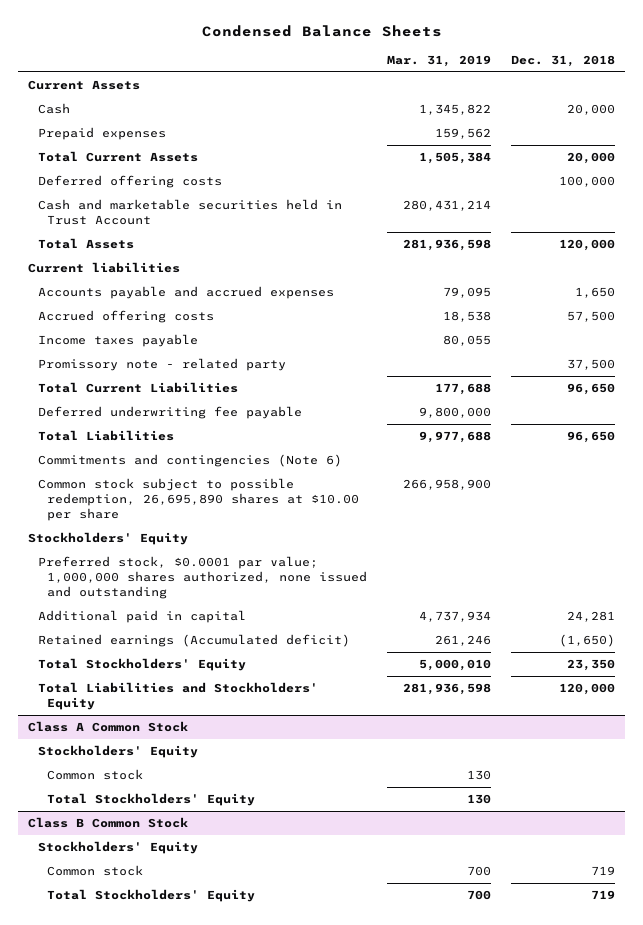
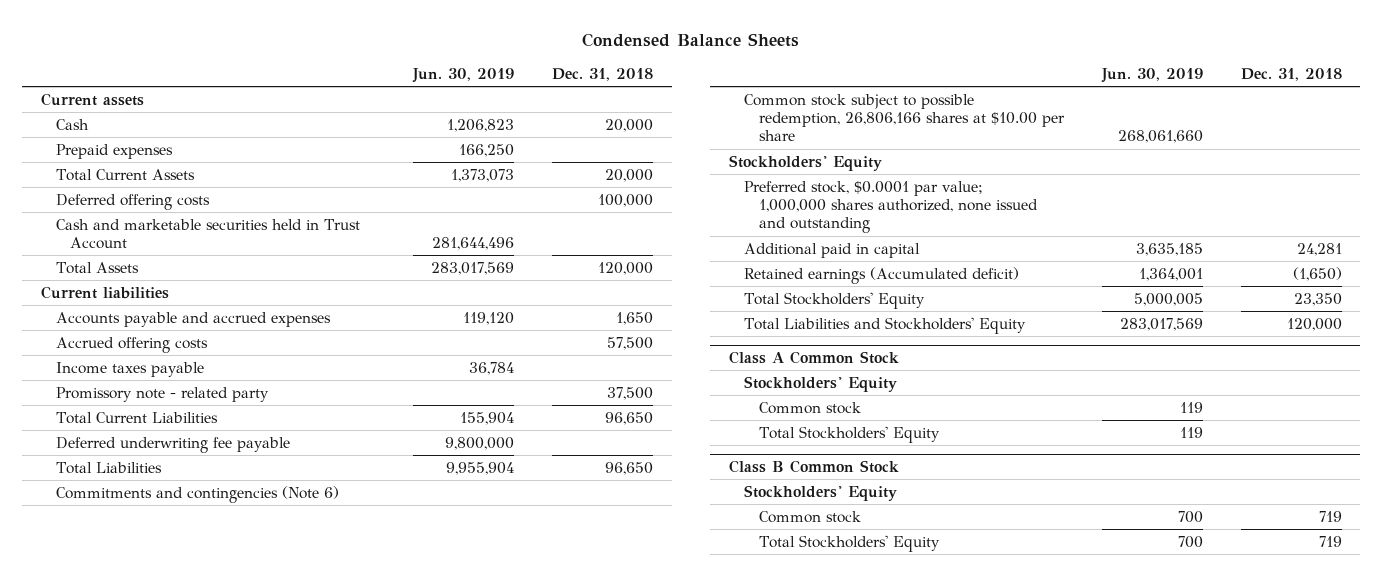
- | Mar. 31, 2019 | Dec. 31, 2018
+ | Jun. 30, 2019 | Dec. 31, 2018
- Current Assets
+ Current assets
- Common stock subject to possible redemption, 26,695,890 shares at $10.00 per share | 266,958,900 |
+ Common stock subject to possible redemption, 26,806,166 shares at $10.00 per share | 268,061,660 |

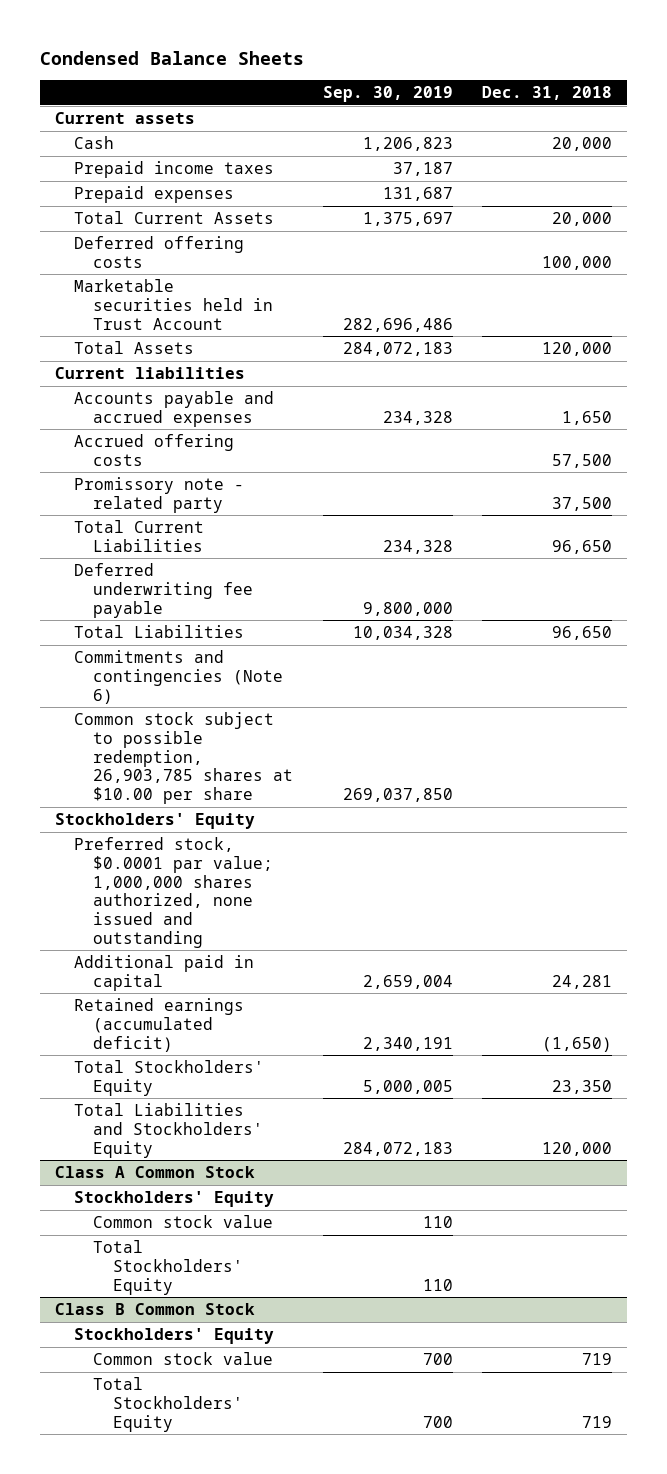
- | Jun. 30, 2019 | Dec. 31, 2018
+ | Sep. 30, 2019 | Dec. 31, 2018
+ Prepaid income taxes | 37,187 |
- Cash and marketable securities held in Trust Account | 281,644,496 |
+ Marketable securities held in Trust Account | 282,696,486 |
- Income taxes payable | 36,784 |
- Common stock subject to possible redemption, 26,806,166 shares at $10.00 per share | 268,061,660 |
+ Common stock subject to possible redemption, 26,903,785 shares at $10.00 per share | 269,037,850 |
- Retained earnings (Accumulated deficit) | 1,364,001 | (1,650)
+ Retained earnings (accumulated deficit) | 2,340,191 | (1,650)
@ Class A Common Stock
- Common stock | 119 |
+ Common stock value | 110 |
@ Class B Common Stock
- Common stock | 700 | 719
+ Common stock value | 700 | 719

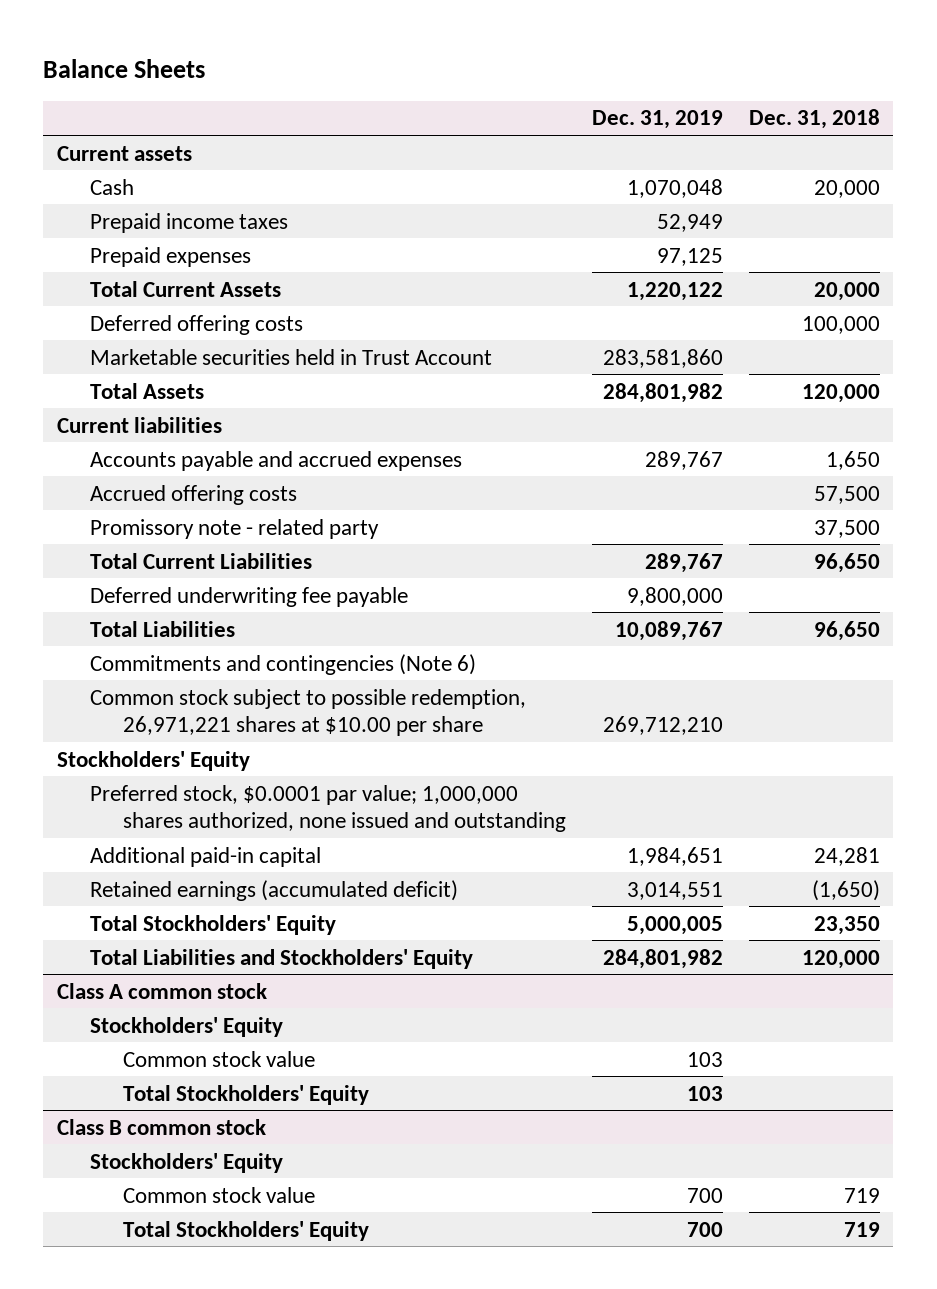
- Condensed Balance Sheets
+ Balance Sheets
- | Sep. 30, 2019 | Dec. 31, 2018
+ | Dec. 31, 2019 | Dec. 31, 2018
- Common stock subject to possible redemption, 26,903,785 shares at $10.00 per share | 269,037,850 |
+ Common stock subject to possible redemption, 26,971,221 shares at $10.00 per share | 269,712,210 |
- Additional paid in capital | 2,659,004 | 24,281
+ Additional paid-in capital | 1,984,651 | 24,281
- Class A Common Stock
+ Class A common stock
- Class B Common Stock
+ Class B common stock

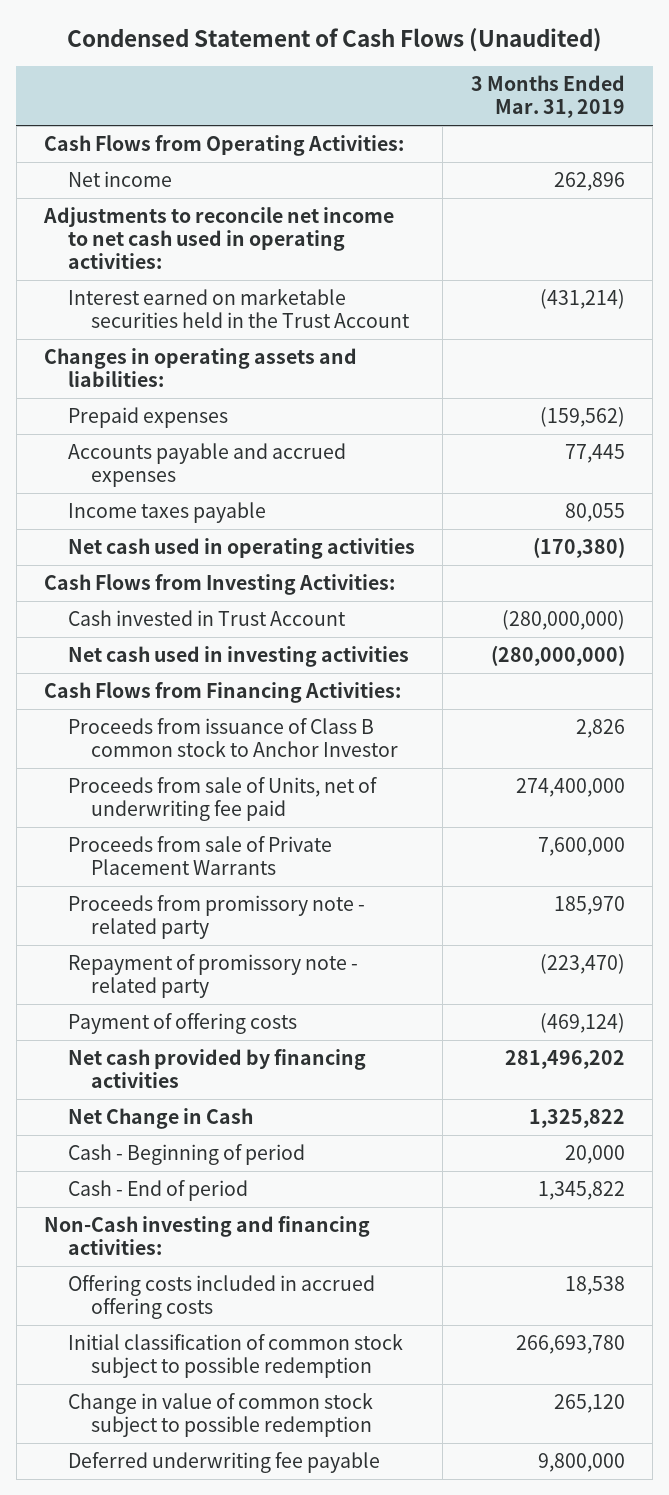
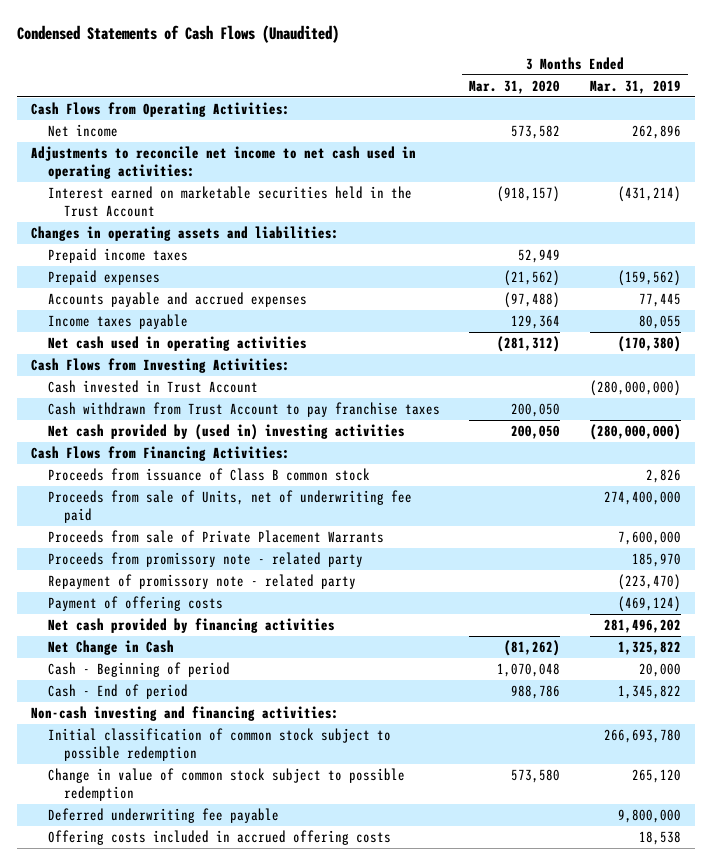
- Condensed Statement of Cash Flows (Unaudited)
+ Condensed Statements of Cash Flows (Unaudited)
- | 3 Months Ended Mar. 31, 2019
+ | 3 Months Ended Mar. 31, 2020 | 3 Months Ended Mar. 31, 2019
+ Prepaid income taxes | 52,949 |
- Net cash used in investing activities | (280,000,000)
+ Cash withdrawn from Trust Account to pay franchise taxes | 200,050 |
+ Net cash provided by (used in) investing activities | 200,050 | (280,000,000)
- Proceeds from issuance of Class B common stock to Anchor Investor | 2,826
+ Proceeds from issuance of Class B common stock | | 2,826
- Non-Cash investing and financing activities:
+ Non-cash investing and financing activities:
moved down: Offering costs included in accrued offering costs | | 18,538

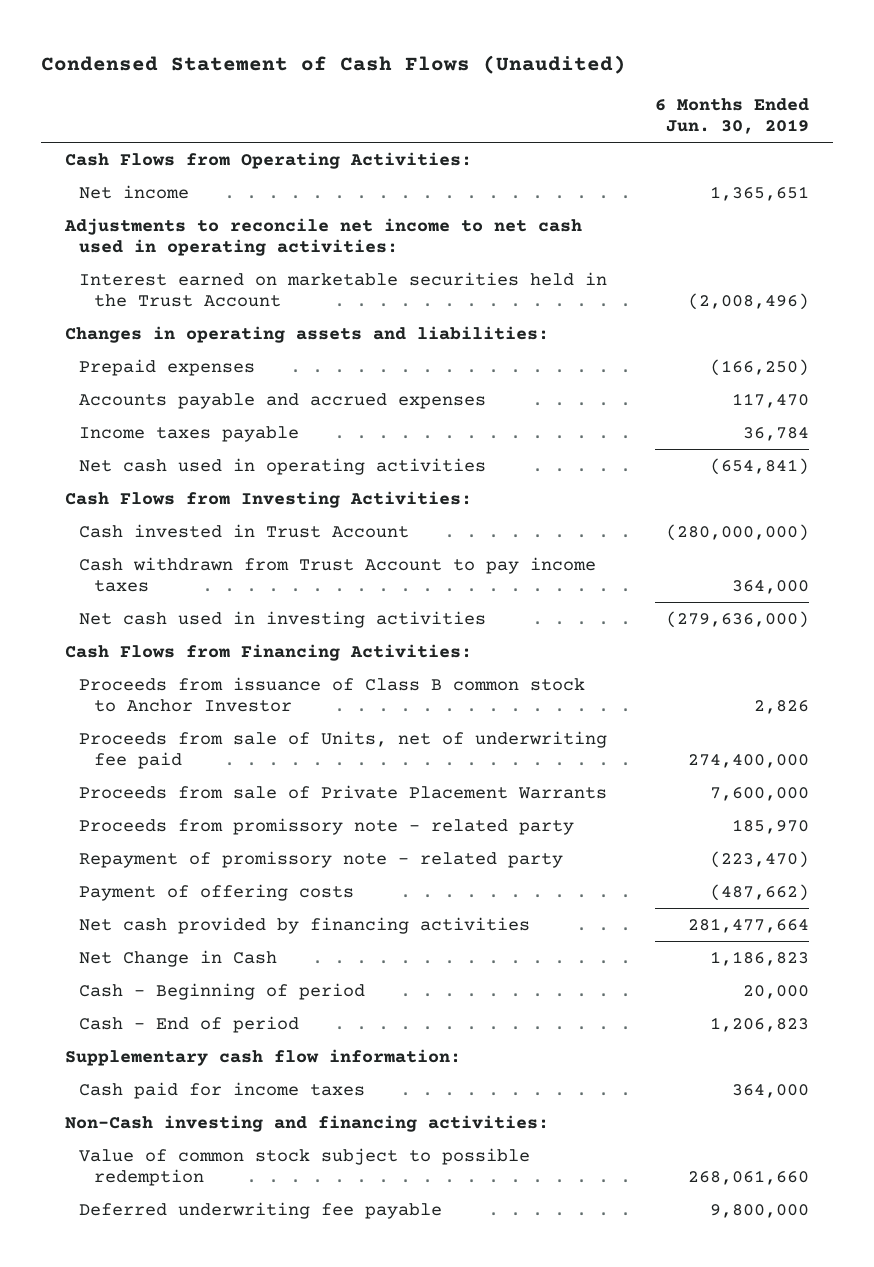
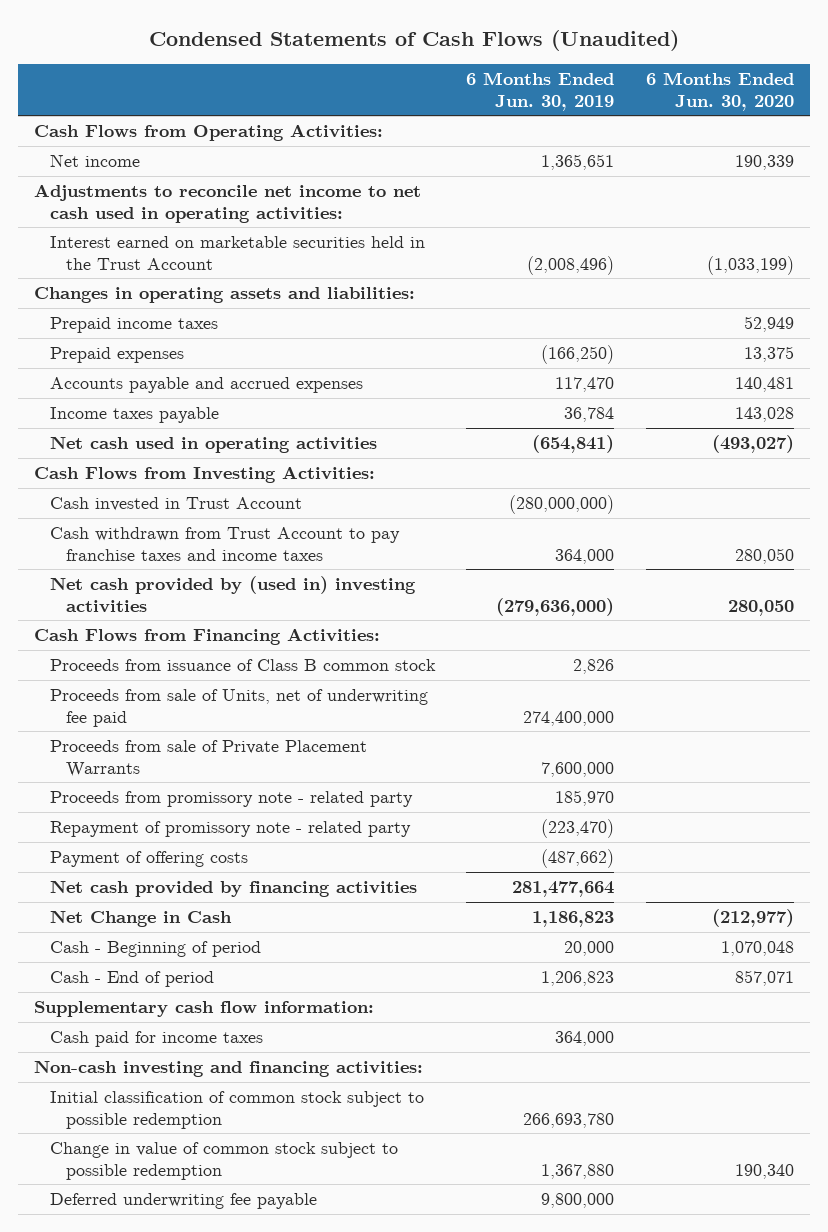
- Condensed Statement of Cash Flows (Unaudited)
+ Condensed Statements of Cash Flows (Unaudited)
- | 6 Months Ended Jun. 30, 2019
+ | 6 Months Ended Jun. 30, 2019 | 6 Months Ended Jun. 30, 2020
+ Prepaid income taxes | | 52,949
- Cash withdrawn from Trust Account to pay income taxes | 364,000
- Net cash used in investing activities | (279,636,000)
+ Cash withdrawn from Trust Account to pay franchise taxes and income taxes | 364,000 | 280,050
+ Net cash provided by (used in) investing activities | (279,636,000) | 280,050
- Proceeds from issuance of Class B common stock to Anchor Investor | 2,826
+ Proceeds from issuance of Class B common stock | 2,826 |
- Non-Cash investing and financing activities:
- Value of common stock subject to possible redemption | 268,061,660
+ Non-cash investing and financing activities:
+ Initial classification of common stock subject to possible redemption | 266,693,780 |
+ Change in value of common stock subject to possible redemption | 1,367,880 | 190,340

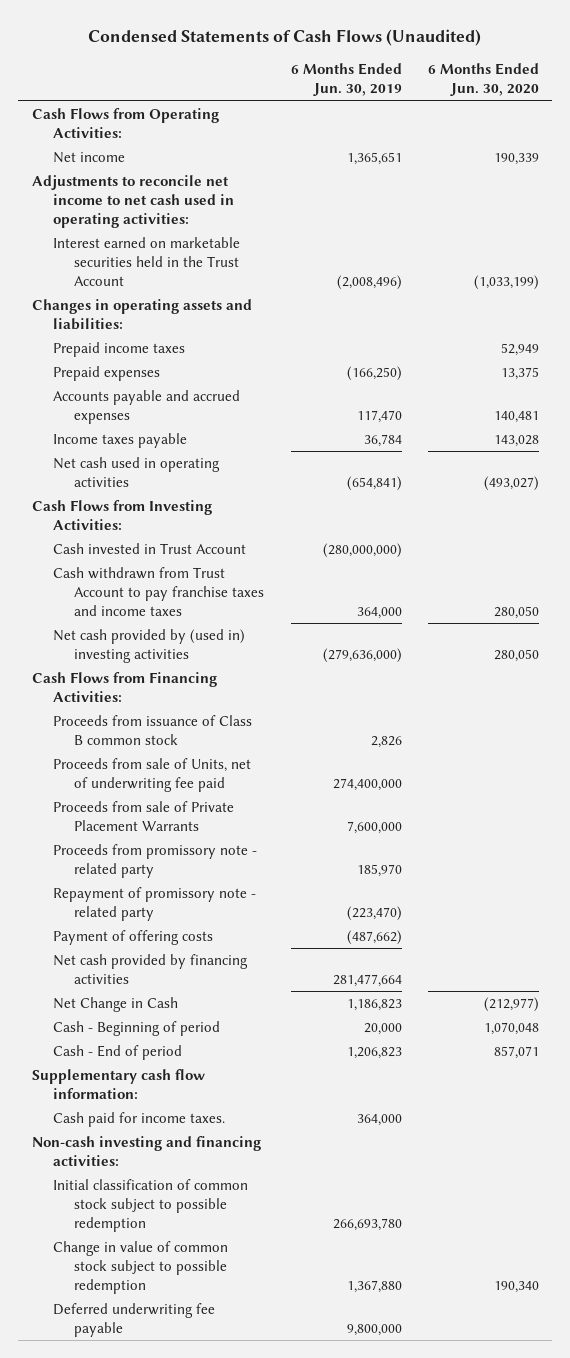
- Cash paid for income taxes | 364,000 |
+ Cash paid for income taxes. | 364,000 |

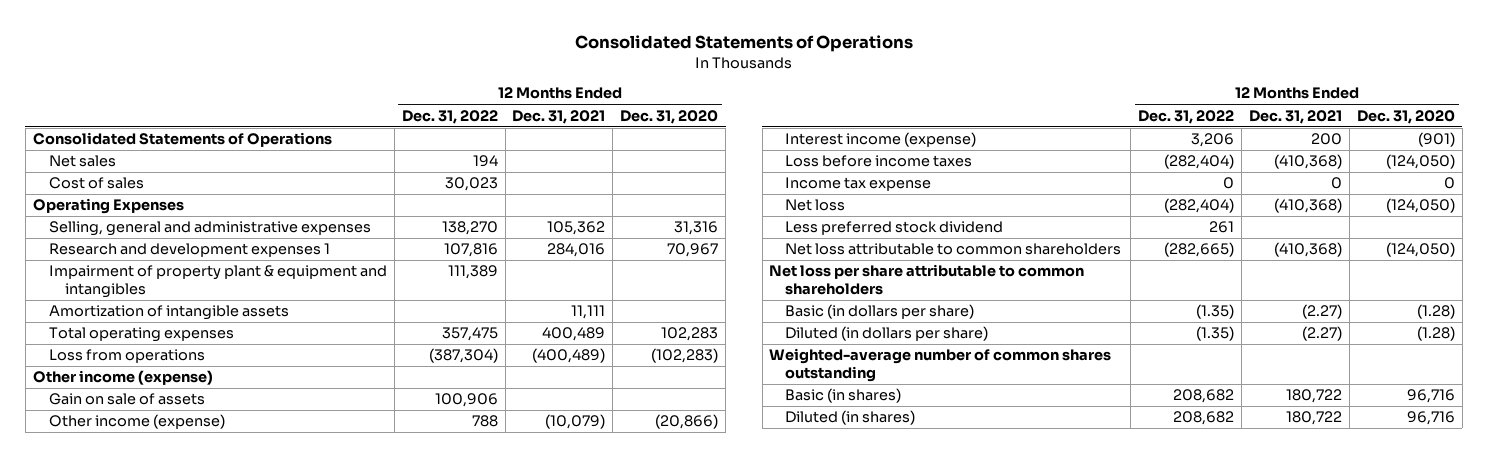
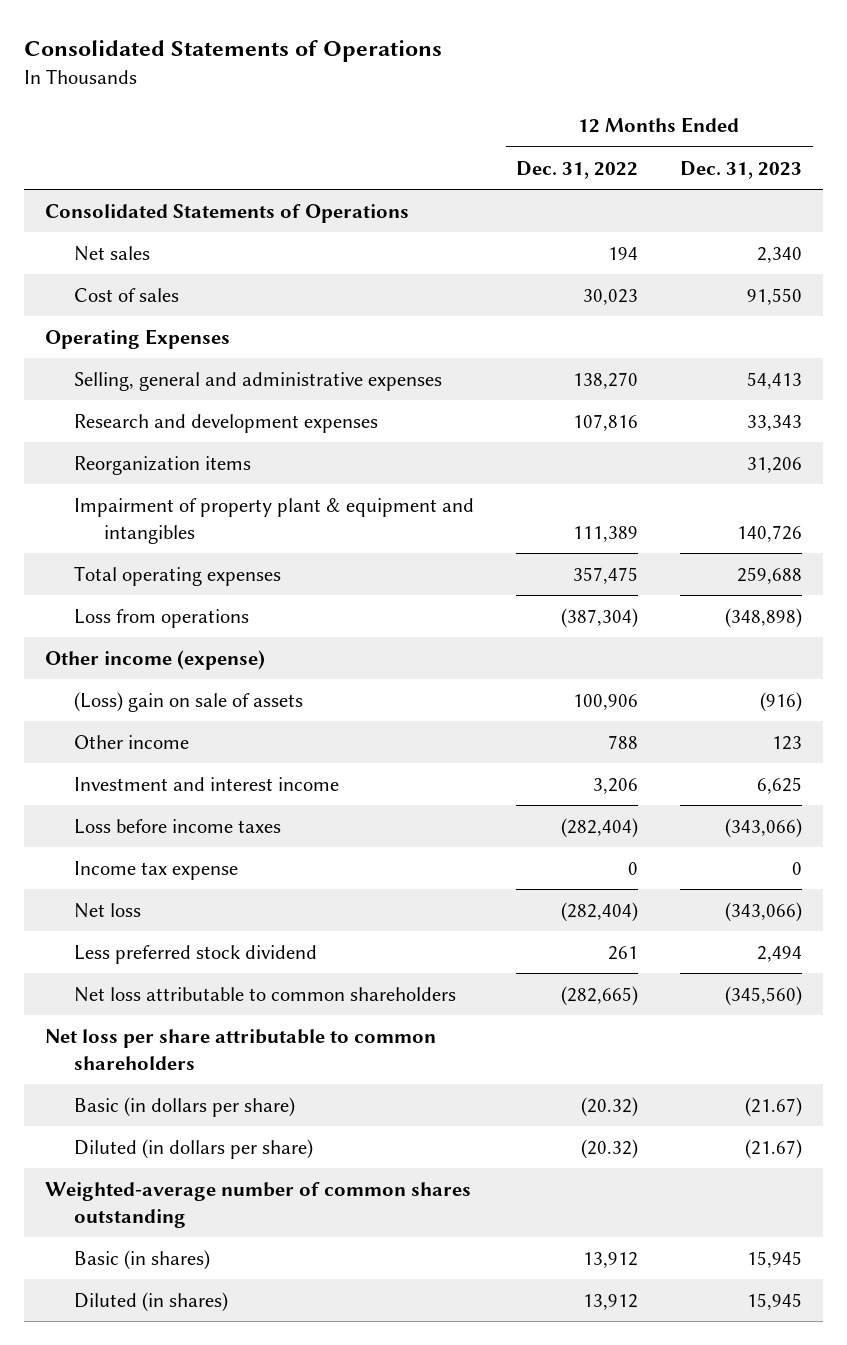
- | 12 Months Ended Dec. 31, 2022 | 12 Months Ended Dec. 31, 2021 | 12 Months Ended Dec. 31, 2020
+ | 12 Months Ended Dec. 31, 2022 | 12 Months Ended Dec. 31, 2023
- Research and development expenses 1 | 107,816 | 284,016 | 70,967
+ Research and development expenses | 107,816 | 33,343
+ Reorganization items | | 31,206
- Amortization of intangible assets | | 11,111 |
- Gain on sale of assets | 100,906 | |
- Other income (expense) | 788 | (10,079) | (20,866)
- Interest income (expense) | 3,206 | 200 | (901)
+ (Loss) gain on sale of assets | 100,906 | (916)
+ Other income | 788 | 123
+ Investment and interest income | 3,206 | 6,625
- Basic (in dollars per share) | (1.35) | (2.27) | (1.28)
- Diluted (in dollars per share) | (1.35) | (2.27) | (1.28)
+ Basic (in dollars per share) | (20.32) | (21.67)
+ Diluted (in dollars per share) | (20.32) | (21.67)
- Basic (in shares) | 208,682 | 180,722 | 96,716
- Diluted (in shares) | 208,682 | 180,722 | 96,716
+ Basic (in shares) | 13,912 | 15,945
+ Diluted (in shares) | 13,912 | 15,945

